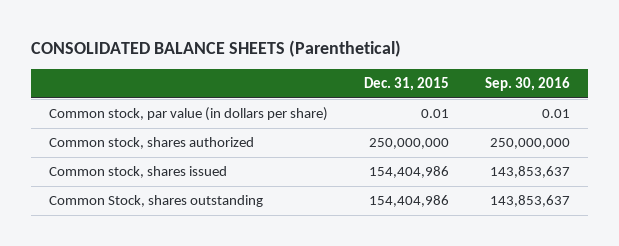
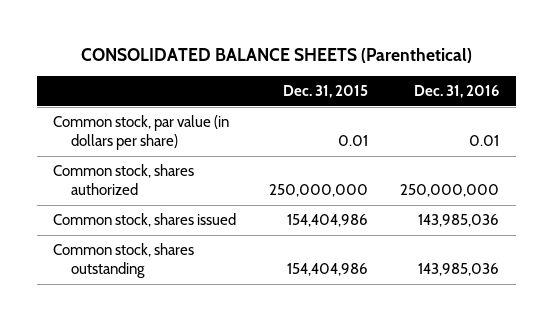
- | Dec. 31, 2015 | Sep. 30, 2016
+ | Dec. 31, 2015 | Dec. 31, 2016
- Common Stock, shares outstanding | 154,404,986 | 143,853,637
+ Common stock, shares outstanding | 154,404,986 | 143,985,036

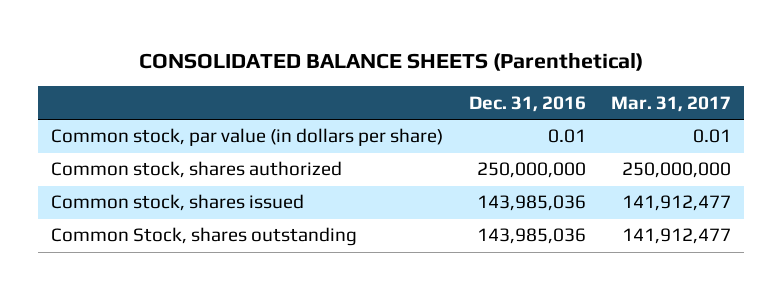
- | Dec. 31, 2015 | Dec. 31, 2016
+ | Dec. 31, 2016 | Mar. 31, 2017
- Common stock, shares outstanding | 154,404,986 | 143,985,036
+ Common Stock, shares outstanding | 143,985,036 | 141,912,477

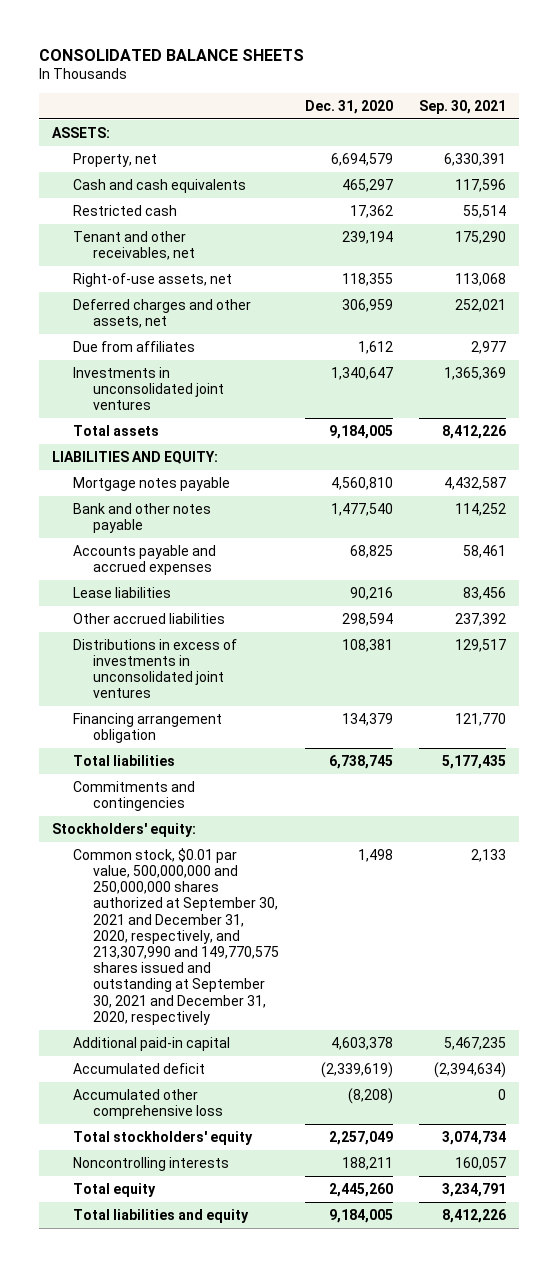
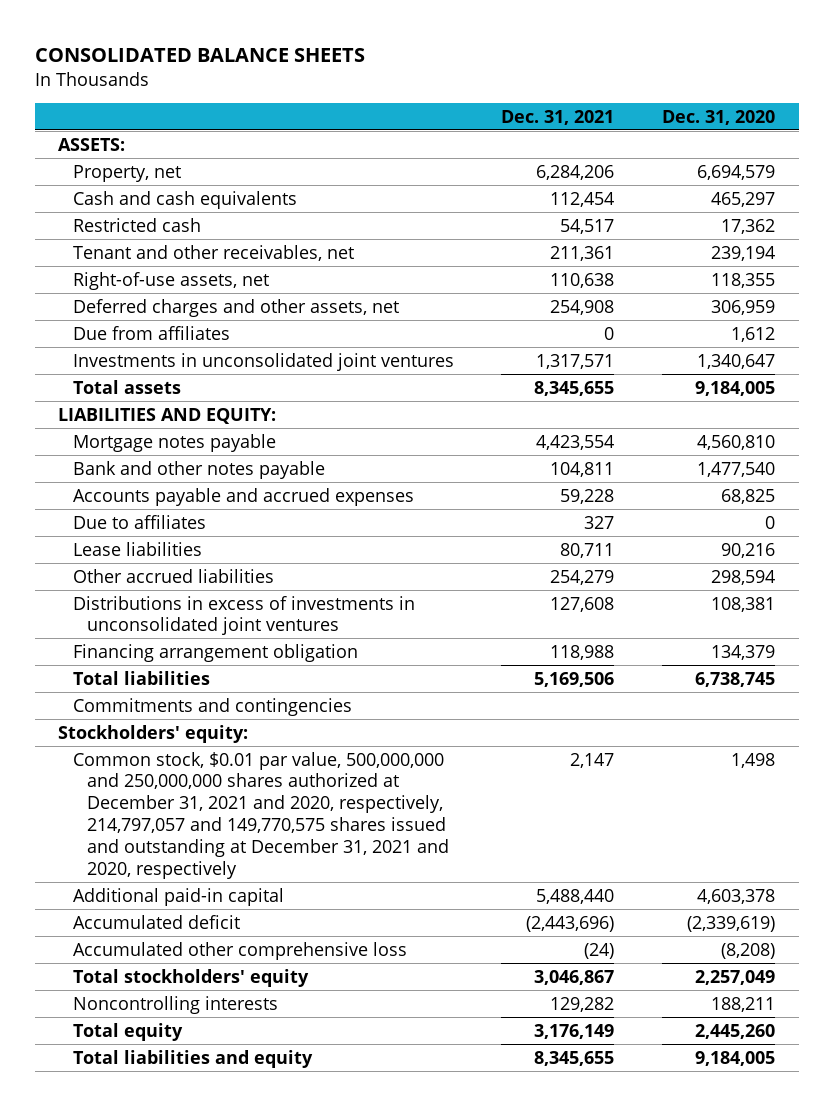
- | Dec. 31, 2020 | Sep. 30, 2021
+ | Dec. 31, 2021 | Dec. 31, 2020
+ Due to affiliates | 327 | 0
- Common stock, $0.01 par value, 500,000,000 and 250,000,000 shares authorized at September 30, 2021 and December 31, 2020, respectively, and 213,307,990 and 149,770,575 shares issued and outstanding at September 30, 2021 and December 31, 2020, respectively | 1,498 | 2,133
+ Common stock, $0.01 par value, 500,000,000 and 250,000,000 shares authorized at December 31, 2021 and 2020, respectively, 214,797,057 and 149,770,575 shares issued and outstanding at December 31, 2021 and 2020, respectively | 2,147 | 1,498

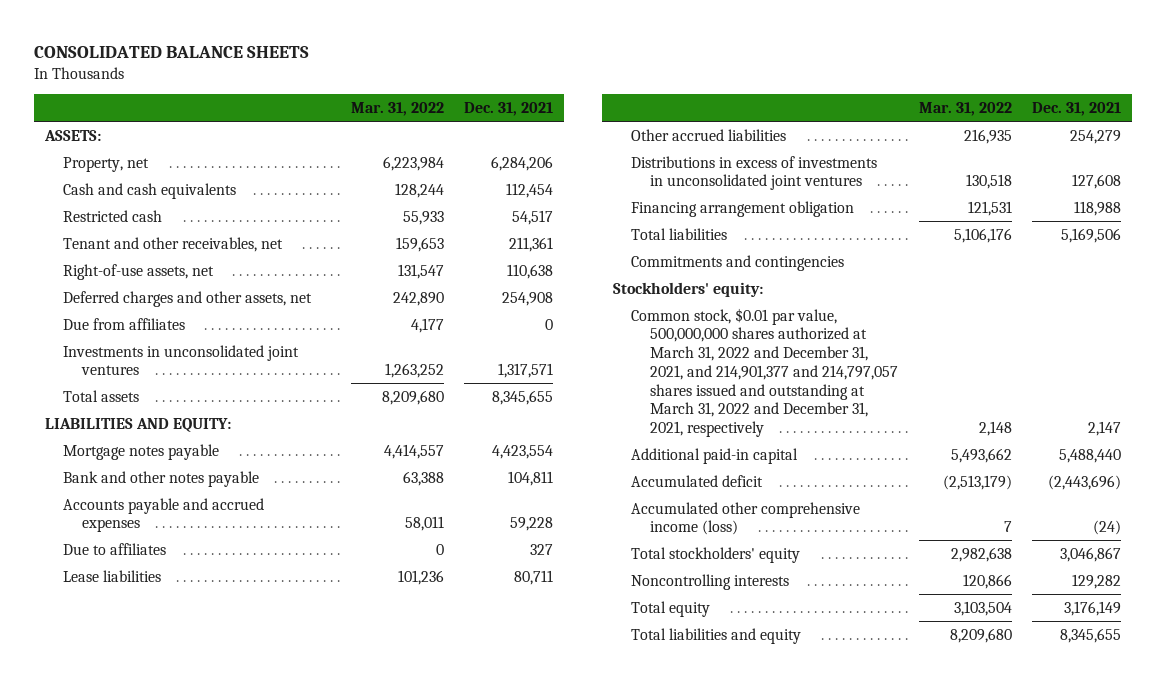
- | Dec. 31, 2021 | Dec. 31, 2020
+ | Mar. 31, 2022 | Dec. 31, 2021
- Common stock, $0.01 par value, 500,000,000 and 250,000,000 shares authorized at December 31, 2021 and 2020, respectively, 214,797,057 and 149,770,575 shares issued and outstanding at December 31, 2021 and 2020, respectively | 2,147 | 1,498
+ Common stock, $0.01 par value, 500,000,000 shares authorized at March 31, 2022 and December 31, 2021, and 214,901,377 and 214,797,057 shares issued and outstanding at March 31, 2022 and December 31, 2021, respectively | 2,148 | 2,147
- Accumulated other comprehensive loss | (24) | (8,208)
+ Accumulated other comprehensive income (loss) | 7 | (24)

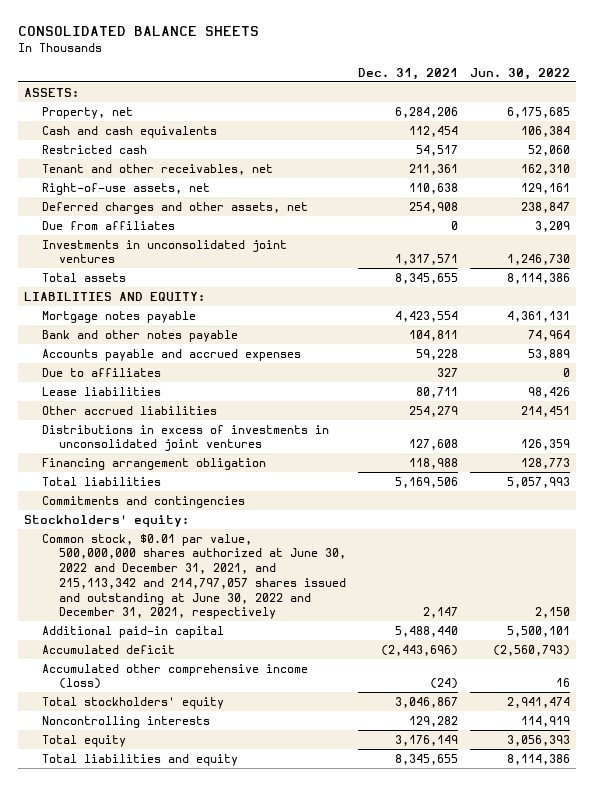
- | Mar. 31, 2022 | Dec. 31, 2021
+ | Dec. 31, 2021 | Jun. 30, 2022
- Common stock, $0.01 par value, 500,000,000 shares authorized at March 31, 2022 and December 31, 2021, and 214,901,377 and 214,797,057 shares issued and outstanding at March 31, 2022 and December 31, 2021, respectively | 2,148 | 2,147
+ Common stock, $0.01 par value, 500,000,000 shares authorized at June 30, 2022 and December 31, 2021, and 215,113,342 and 214,797,057 shares issued and outstanding at June 30, 2022 and December 31, 2021, respectively | 2,147 | 2,150

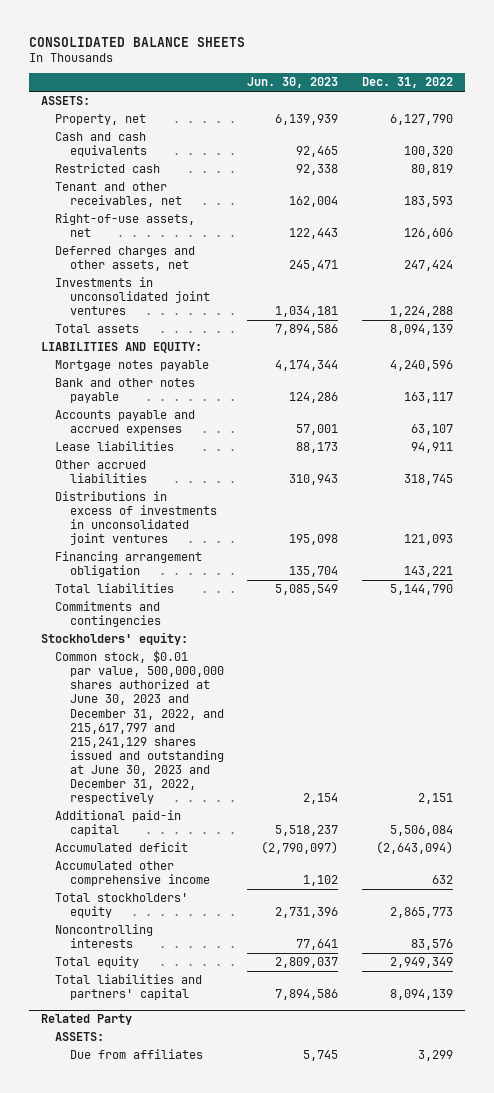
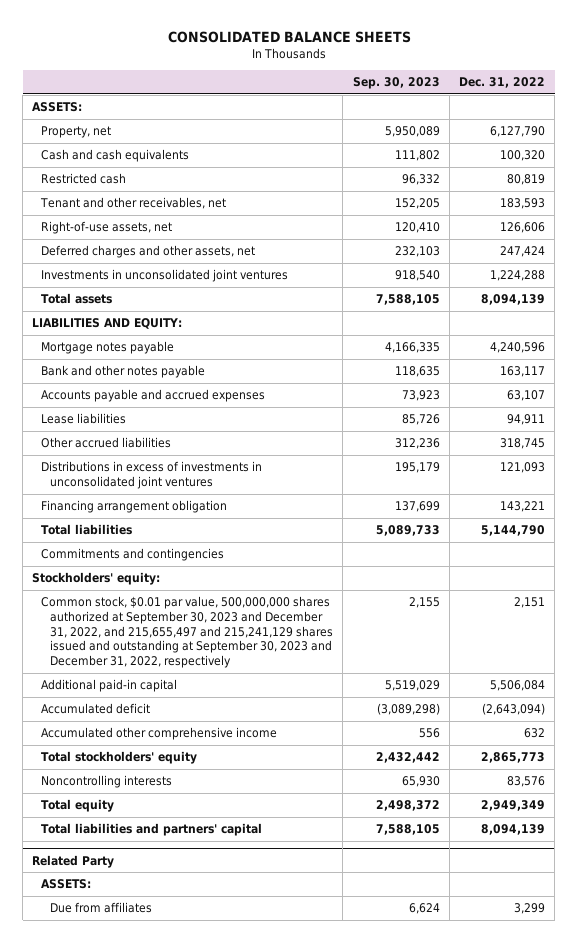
- | Jun. 30, 2023 | Dec. 31, 2022
+ | Sep. 30, 2023 | Dec. 31, 2022
- Common stock, $0.01 par value, 500,000,000 shares authorized at June 30, 2023 and December 31, 2022, and 215,617,797 and 215,241,129 shares issued and outstanding at June 30, 2023 and December 31, 2022, respectively | 2,154 | 2,151
+ Common stock, $0.01 par value, 500,000,000 shares authorized at September 30, 2023 and December 31, 2022, and 215,655,497 and 215,241,129 shares issued and outstanding at September 30, 2023 and December 31, 2022, respectively | 2,155 | 2,151

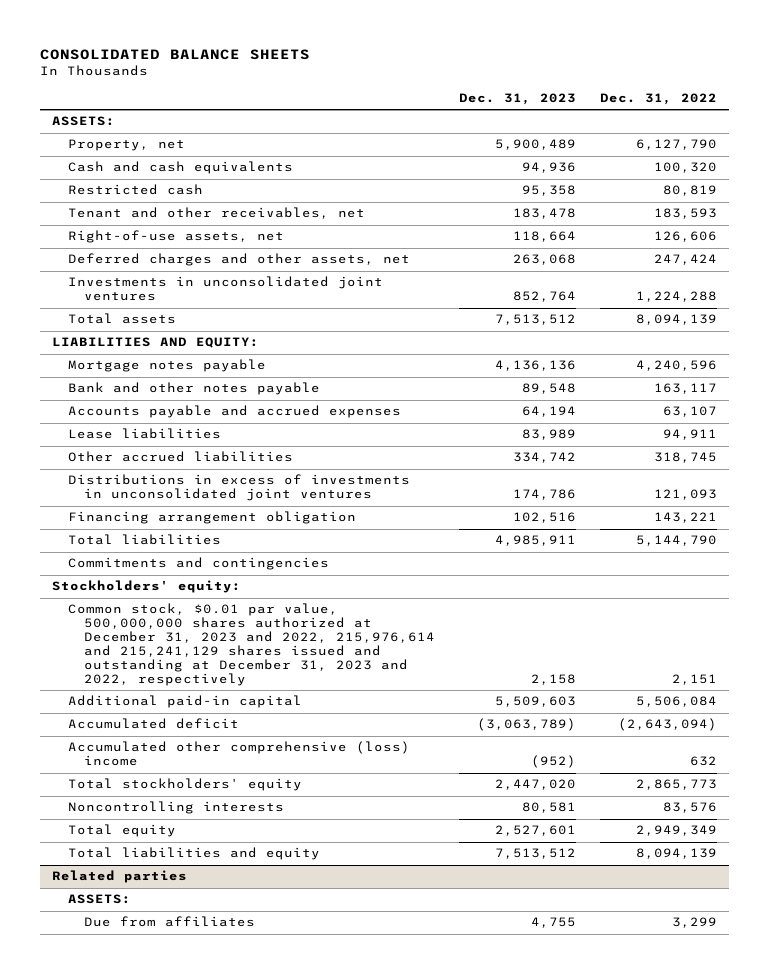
- | Sep. 30, 2023 | Dec. 31, 2022
+ | Dec. 31, 2023 | Dec. 31, 2022
- Common stock, $0.01 par value, 500,000,000 shares authorized at September 30, 2023 and December 31, 2022, and 215,655,497 and 215,241,129 shares issued and outstanding at September 30, 2023 and December 31, 2022, respectively | 2,155 | 2,151
+ Common stock, $0.01 par value, 500,000,000 shares authorized at December 31, 2023 and 2022, 215,976,614 and 215,241,129 shares issued and outstanding at December 31, 2023 and 2022, respectively | 2,158 | 2,151
- Accumulated other comprehensive income | 556 | 632
+ Accumulated other comprehensive (loss) income | (952) | 632
- Total liabilities and partners' capital | 7,588,105 | 8,094,139
- Related Party
+ Total liabilities and equity | 7,513,512 | 8,094,139
+ Related parties

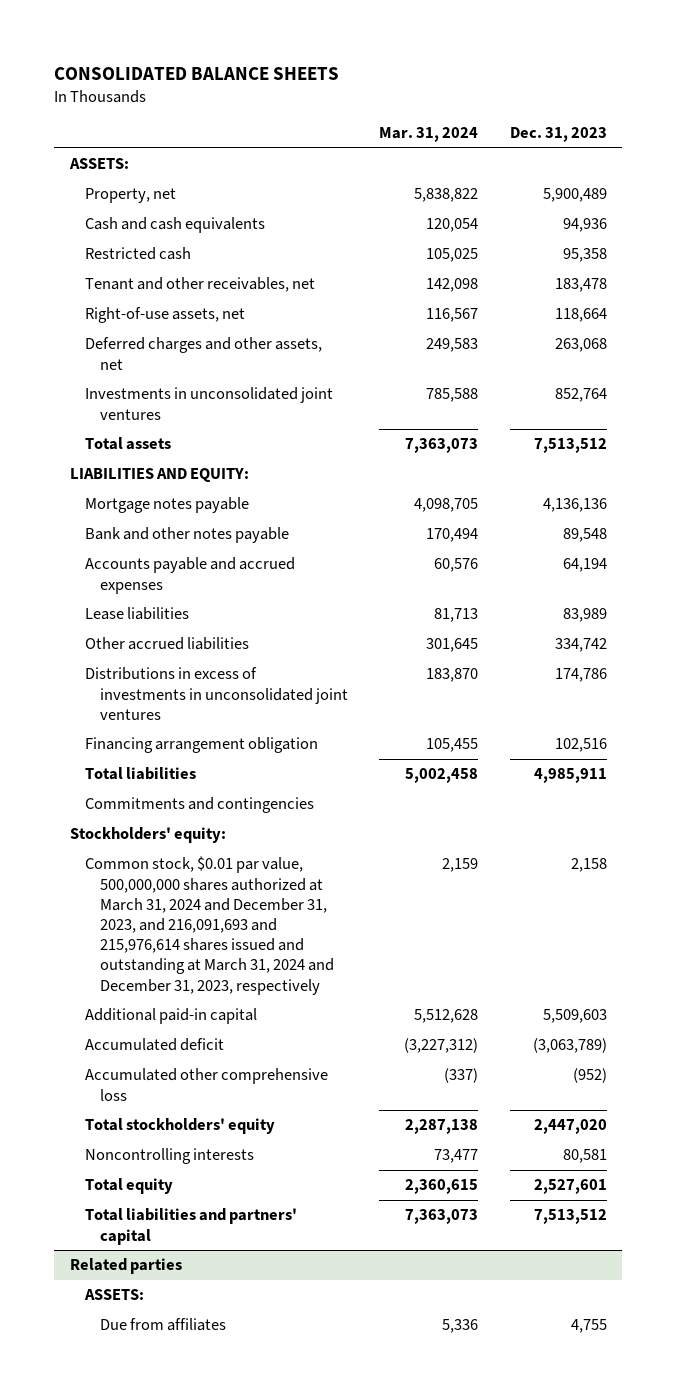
- | Dec. 31, 2023 | Dec. 31, 2022
+ | Mar. 31, 2024 | Dec. 31, 2023
- Common stock, $0.01 par value, 500,000,000 shares authorized at December 31, 2023 and 2022, 215,976,614 and 215,241,129 shares issued and outstanding at December 31, 2023 and 2022, respectively | 2,158 | 2,151
+ Common stock, $0.01 par value, 500,000,000 shares authorized at March 31, 2024 and December 31, 2023, and 216,091,693 and 215,976,614 shares issued and outstanding at March 31, 2024 and December 31, 2023, respectively | 2,159 | 2,158
- Accumulated other comprehensive (loss) income | (952) | 632
+ Accumulated other comprehensive loss | (337) | (952)
- Total liabilities and equity | 7,513,512 | 8,094,139
+ Total liabilities and partners' capital | 7,363,073 | 7,513,512

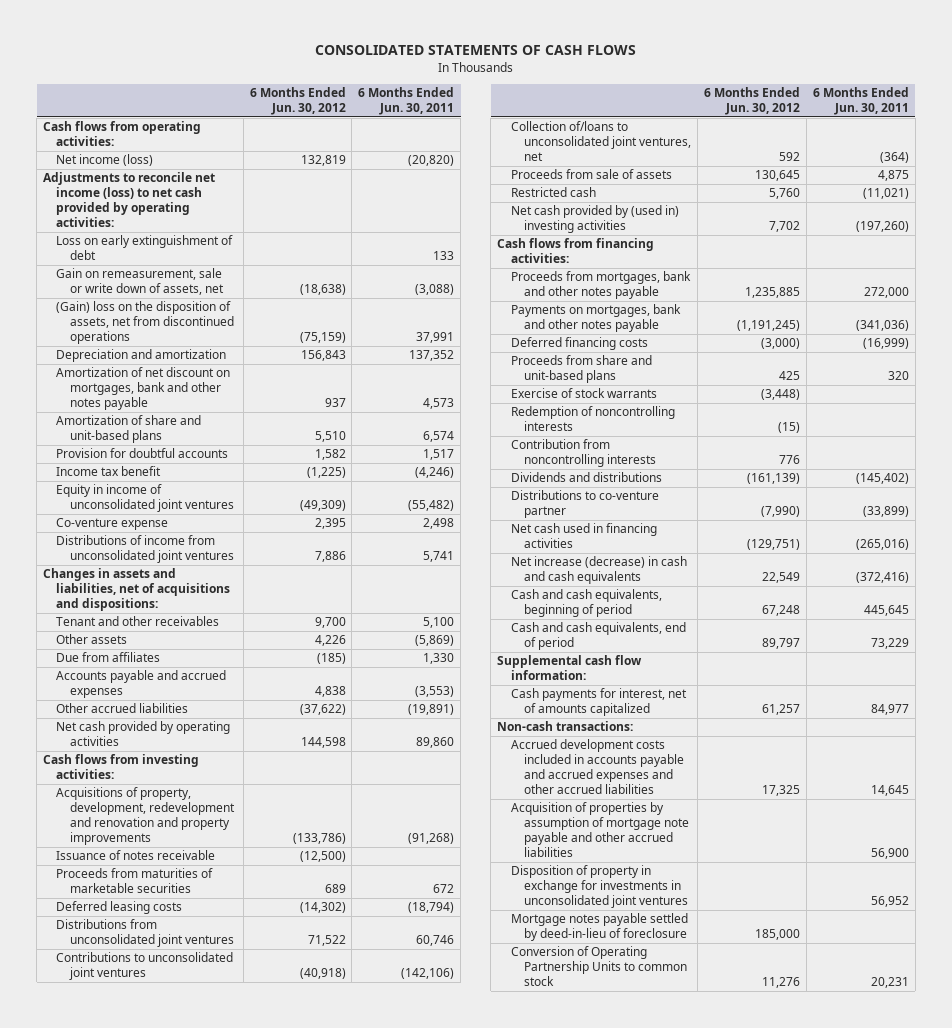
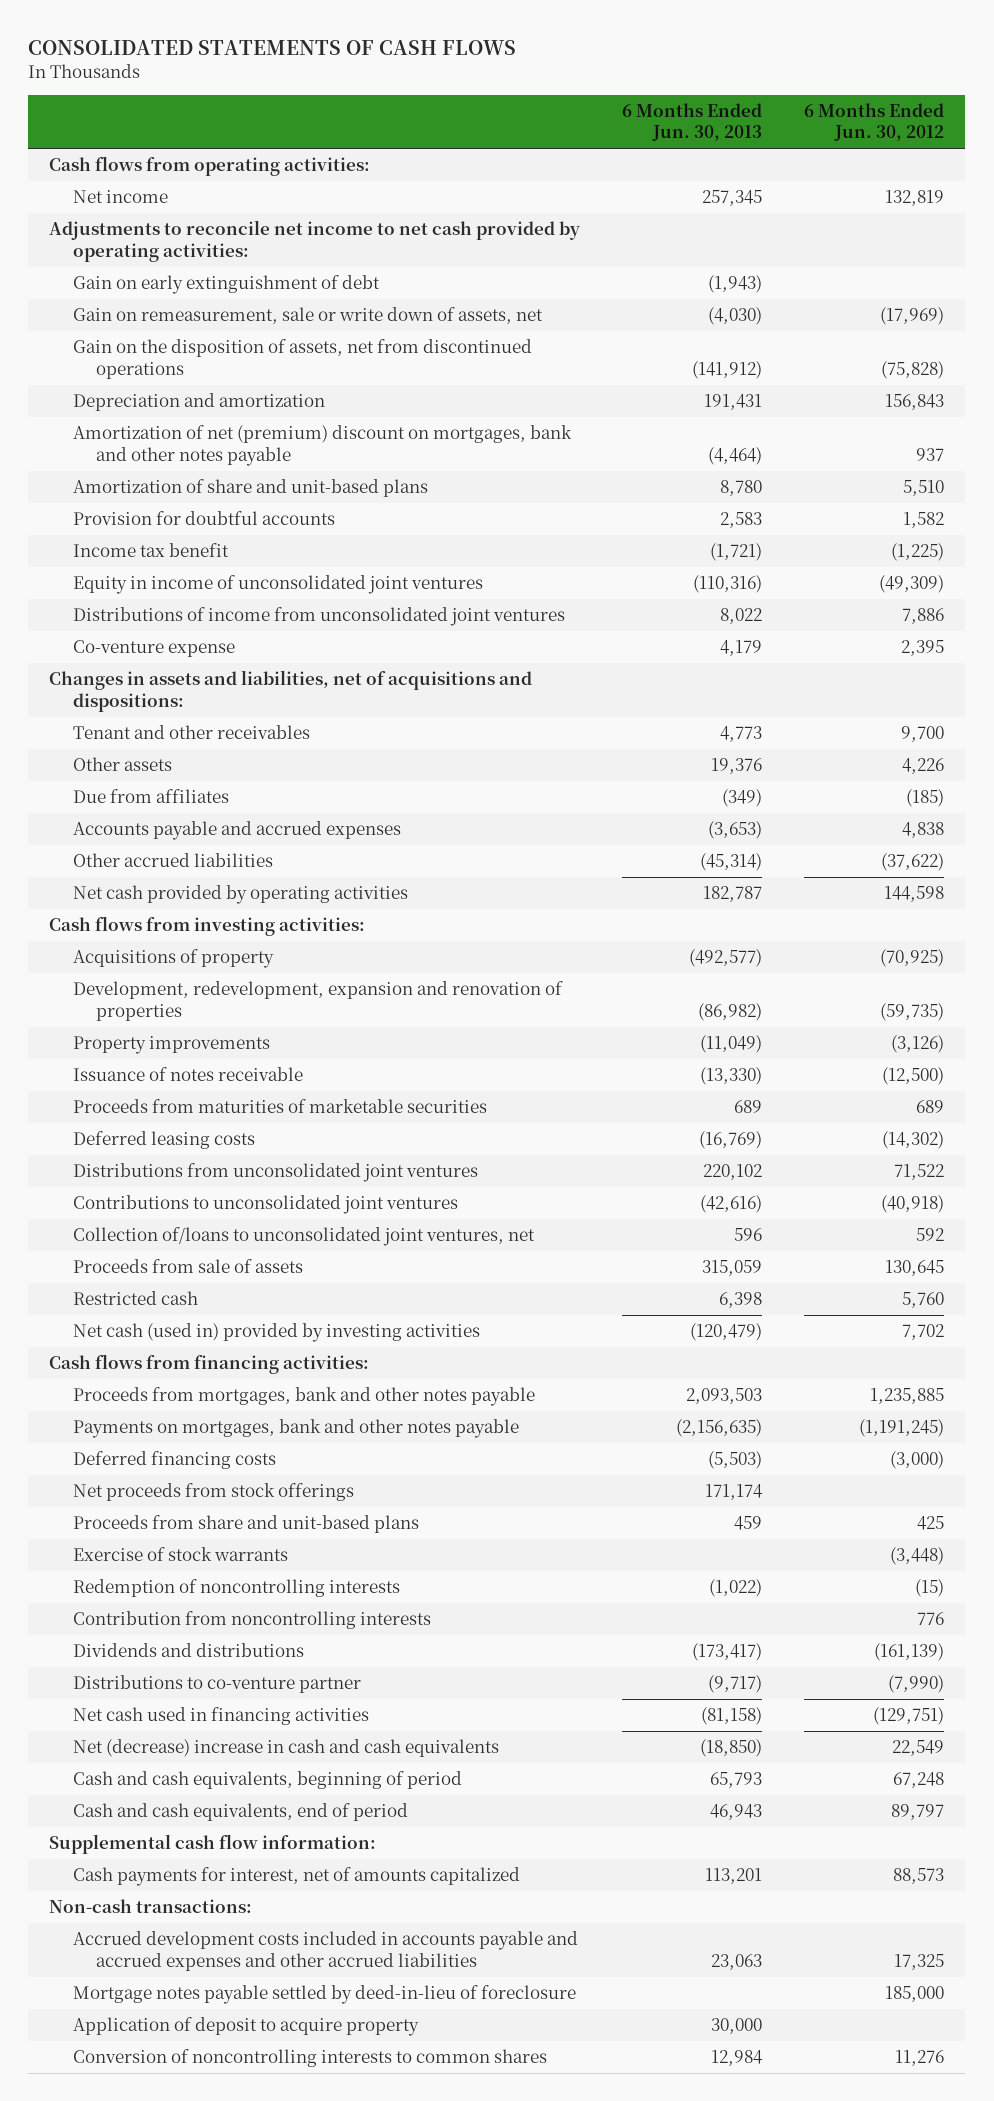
- | 6 Months Ended Jun. 30, 2012 | 6 Months Ended Jun. 30, 2011
+ | 6 Months Ended Jun. 30, 2013 | 6 Months Ended Jun. 30, 2012
- Net income (loss) | 132,819 | (20,820)
- Adjustments to reconcile net income (loss) to net cash provided by operating activities:
- Loss on early extinguishment of debt | | 133
- Gain on remeasurement, sale or write down of assets, net | (18,638) | (3,088)
- (Gain) loss on the disposition of assets, net from discontinued operations | (75,159) | 37,991
+ Net income | 257,345 | 132,819
+ Adjustments to reconcile net income to net cash provided by operating activities:
+ Gain on early extinguishment of debt | (1,943) |
+ Gain on remeasurement, sale or write down of assets, net | (4,030) | (17,969)
+ Gain on the disposition of assets, net from discontinued operations | (141,912) | (75,828)
- Amortization of net discount on mortgages, bank and other notes payable | 937 | 4,573
+ Amortization of net (premium) discount on mortgages, bank and other notes payable | (4,464) | 937
moved down: Co-venture expense | 4,179 | 2,395
- Acquisitions of property, development, redevelopment and renovation and property improvements | (133,786) | (91,268)
+ Acquisitions of property | (492,577) | (70,925)
+ Development, redevelopment, expansion and renovation of properties | (86,982) | (59,735)
+ Property improvements | (11,049) | (3,126)
- Net cash provided by (used in) investing activities | 7,702 | (197,260)
+ Net cash (used in) provided by investing activities | (120,479) | 7,702
+ Net proceeds from stock offerings | 171,174 |
- Net increase (decrease) in cash and cash equivalents | 22,549 | (372,416)
+ Net (decrease) increase in cash and cash equivalents | (18,850) | 22,549
- Cash payments for interest, net of amounts capitalized | 61,257 | 84,977
+ Cash payments for interest, net of amounts capitalized | 113,201 | 88,573
- Acquisition of properties by assumption of mortgage note payable and other accrued liabilities | | 56,900
- Disposition of property in exchange for investments in unconsolidated joint ventures | | 56,952
- Conversion of Operating Partnership Units to common stock | 11,276 | 20,231
+ Application of deposit to acquire property | 30,000 |
+ Conversion of noncontrolling interests to common shares | 12,984 | 11,276

